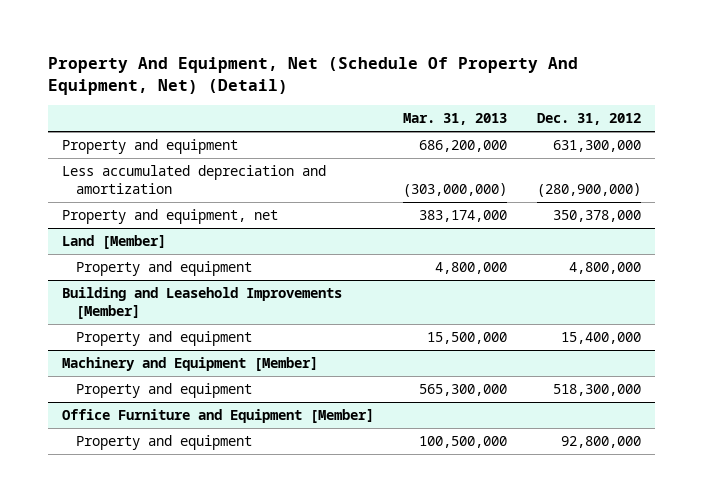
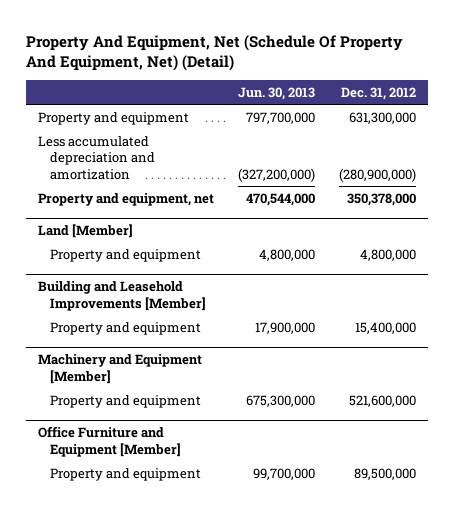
- | Mar. 31, 2013 | Dec. 31, 2012
+ | Jun. 30, 2013 | Dec. 31, 2012
@ Machinery and Equipment [Member]
- Property and equipment | 565,300,000 | 518,300,000
+ Property and equipment | 675,300,000 | 521,600,000
@ Office Furniture and Equipment [Member]
- Property and equipment | 100,500,000 | 92,800,000
+ Property and equipment | 99,700,000 | 89,500,000

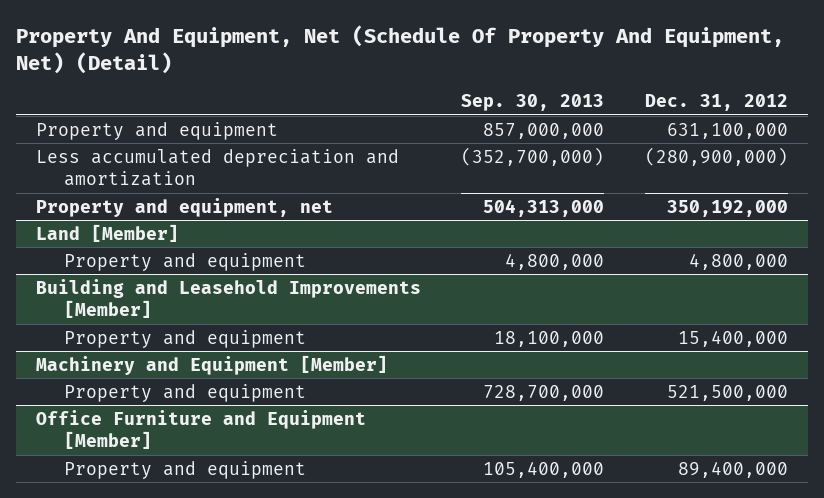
- | Jun. 30, 2013 | Dec. 31, 2012
+ | Sep. 30, 2013 | Dec. 31, 2012
- Property and equipment | 797,700,000 | 631,300,000
+ Property and equipment | 857,000,000 | 631,100,000
- Property and equipment, net | 470,544,000 | 350,378,000
+ Property and equipment, net | 504,313,000 | 350,192,000
@ Machinery and Equipment [Member]
- Property and equipment | 675,300,000 | 521,600,000
+ Property and equipment | 728,700,000 | 521,500,000
@ Office Furniture and Equipment [Member]
- Property and equipment | 99,700,000 | 89,500,000
+ Property and equipment | 105,400,000 | 89,400,000

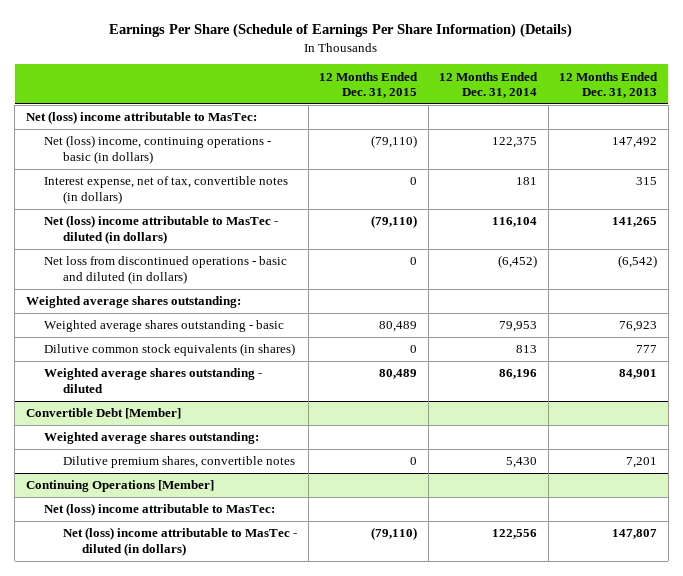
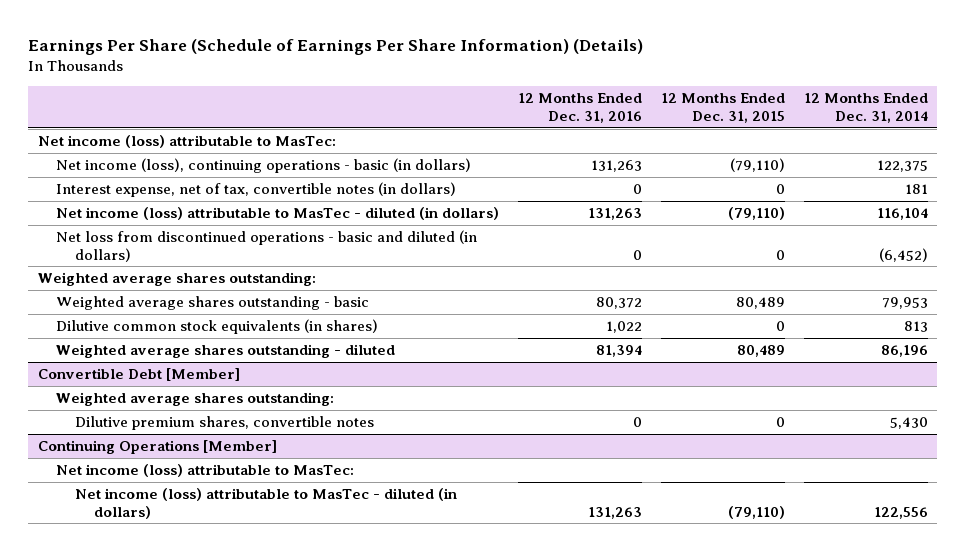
- | 12 Months Ended Dec. 31, 2015 | 12 Months Ended Dec. 31, 2014 | 12 Months Ended Dec. 31, 2013
+ | 12 Months Ended Dec. 31, 2016 | 12 Months Ended Dec. 31, 2015 | 12 Months Ended Dec. 31, 2014
- Net (loss) income attributable to MasTec:
- Net (loss) income, continuing operations - basic (in dollars) | (79,110) | 122,375 | 147,492
+ Net income (loss) attributable to MasTec:
+ Net income (loss), continuing operations - basic (in dollars) | 131,263 | (79,110) | 122,375
- Net (loss) income attributable to MasTec - diluted (in dollars) | (79,110) | 116,104 | 141,265
+ Net income (loss) attributable to MasTec - diluted (in dollars) | 131,263 | (79,110) | 116,104
@ Continuing Operations [Member]
- Net (loss) income attributable to MasTec:
- Net (loss) income attributable to MasTec - diluted (in dollars) | (79,110) | 122,556 | 147,807
+ Net income (loss) attributable to MasTec:
+ Net income (loss) attributable to MasTec - diluted (in dollars) | 131,263 | (79,110) | 122,556

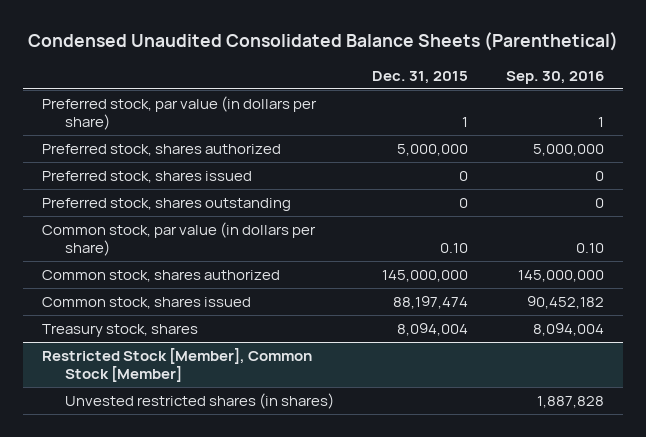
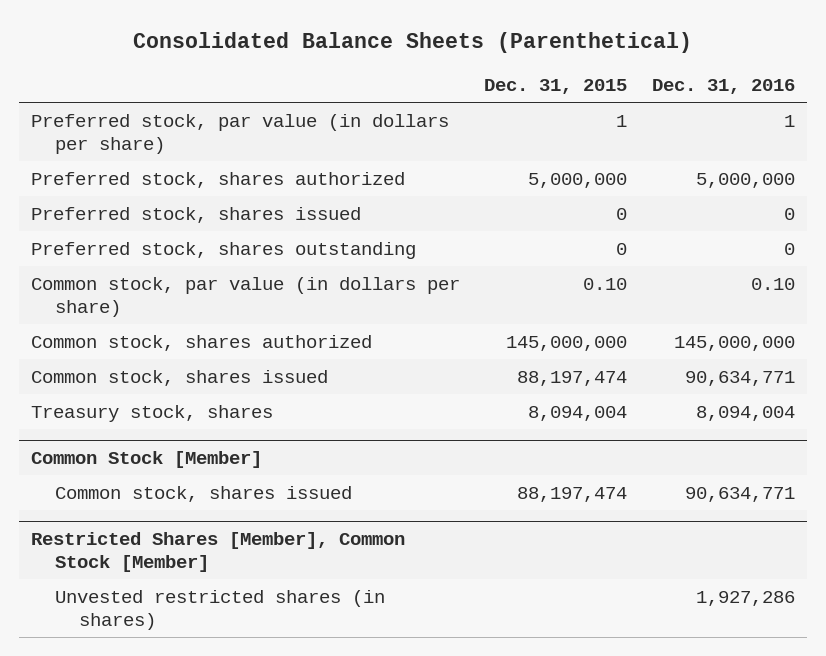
- Condensed Unaudited Consolidated Balance Sheets (Parenthetical)
+ Consolidated Balance Sheets (Parenthetical)
- | Dec. 31, 2015 | Sep. 30, 2016
+ | Dec. 31, 2015 | Dec. 31, 2016
- Restricted Stock [Member], Common Stock [Member]
+ Common Stock [Member]
+ Common stock, shares issued | 88,197,474 | 90,634,771
+ Restricted Shares [Member], Common Stock [Member]

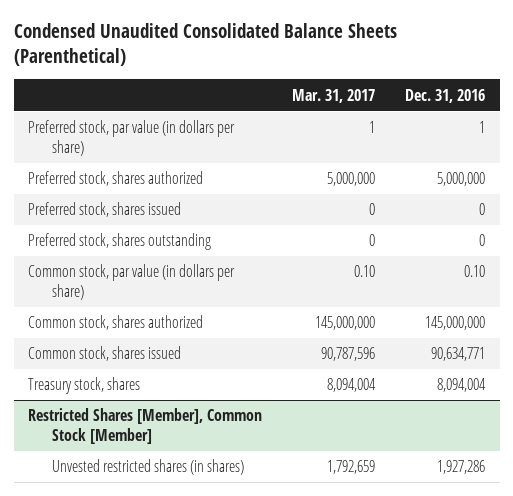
- Consolidated Balance Sheets (Parenthetical)
+ Condensed Unaudited Consolidated Balance Sheets (Parenthetical)
- | Dec. 31, 2015 | Dec. 31, 2016
+ | Mar. 31, 2017 | Dec. 31, 2016
- Common Stock [Member]
- Common stock, shares issued | 88,197,474 | 90,634,771

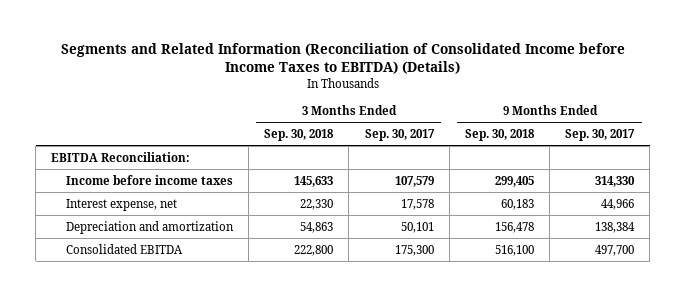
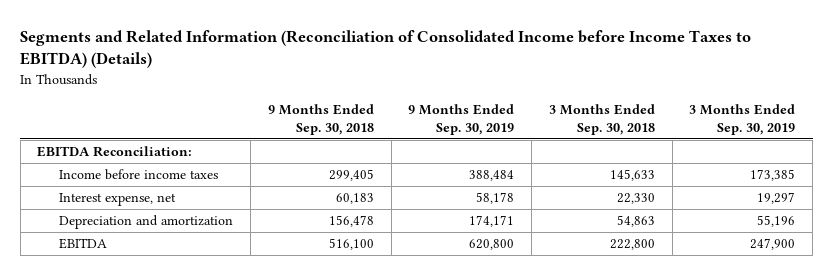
- | 3 Months Ended Sep. 30, 2018 | 3 Months Ended Sep. 30, 2017 | 9 Months Ended Sep. 30, 2018 | 9 Months Ended Sep. 30, 2017
+ | 9 Months Ended Sep. 30, 2018 | 9 Months Ended Sep. 30, 2019 | 3 Months Ended Sep. 30, 2018 | 3 Months Ended Sep. 30, 2019
- Consolidated EBITDA | 222,800 | 175,300 | 516,100 | 497,700
+ EBITDA | 516,100 | 620,800 | 222,800 | 247,900

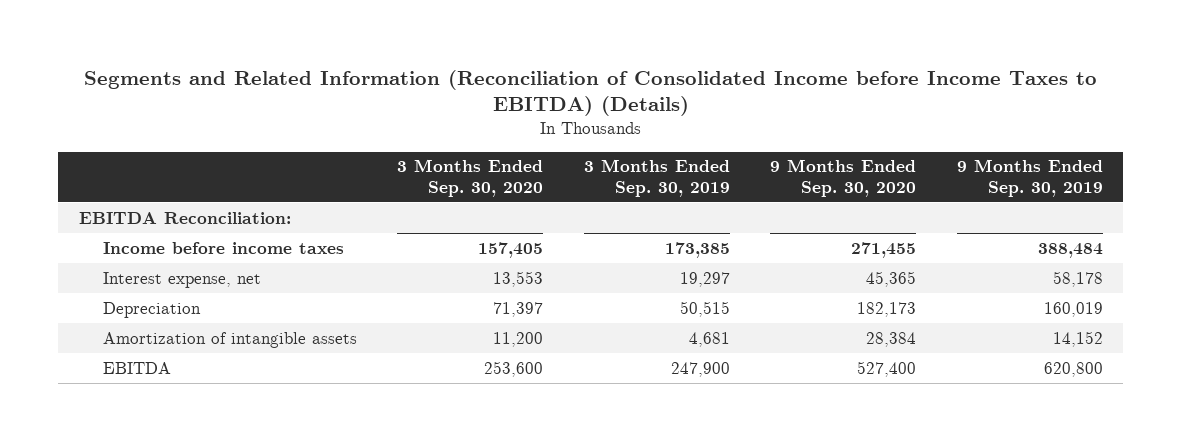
- | 9 Months Ended Sep. 30, 2018 | 9 Months Ended Sep. 30, 2019 | 3 Months Ended Sep. 30, 2018 | 3 Months Ended Sep. 30, 2019
+ | 3 Months Ended Sep. 30, 2020 | 3 Months Ended Sep. 30, 2019 | 9 Months Ended Sep. 30, 2020 | 9 Months Ended Sep. 30, 2019
- Depreciation and amortization | 156,478 | 174,171 | 54,863 | 55,196
+ Depreciation | 71,397 | 50,515 | 182,173 | 160,019
+ Amortization of intangible assets | 11,200 | 4,681 | 28,384 | 14,152

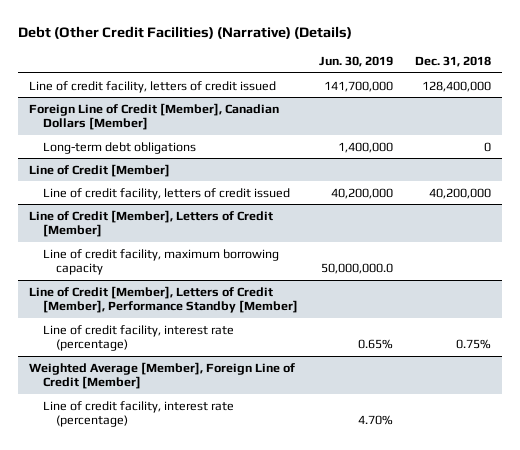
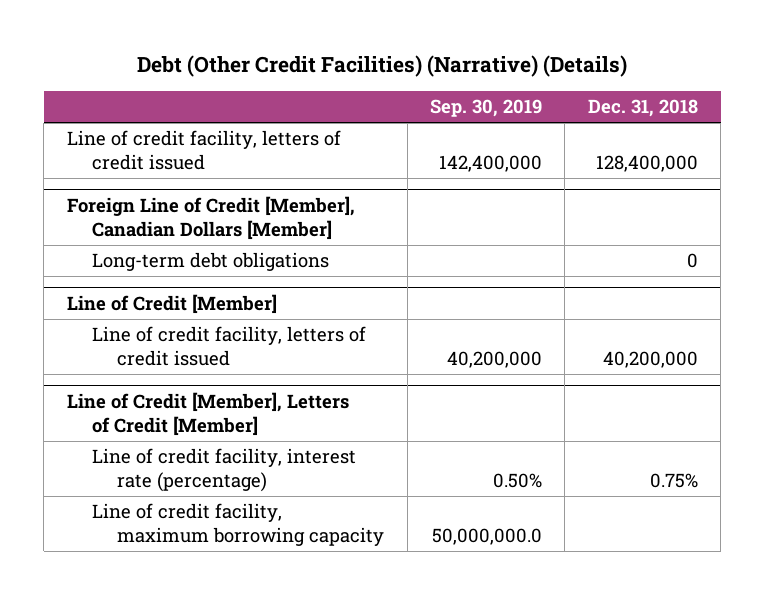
- | Jun. 30, 2019 | Dec. 31, 2018
+ | Sep. 30, 2019 | Dec. 31, 2018
- Line of Credit [Member], Letters of Credit [Member], Performance Standby [Member]
- Weighted Average [Member], Foreign Line of Credit [Member]
- Line of credit facility, interest rate (percentage) | 4.70% |
@ Line of Credit [Member], Letters of Credit [Member]
moved down: Line of credit facility, maximum borrowing capacity | 50,000,000.0 |

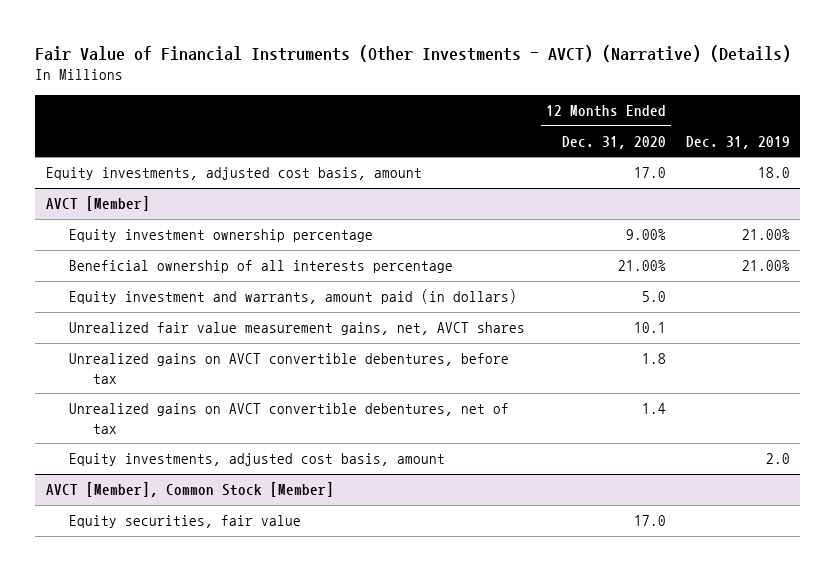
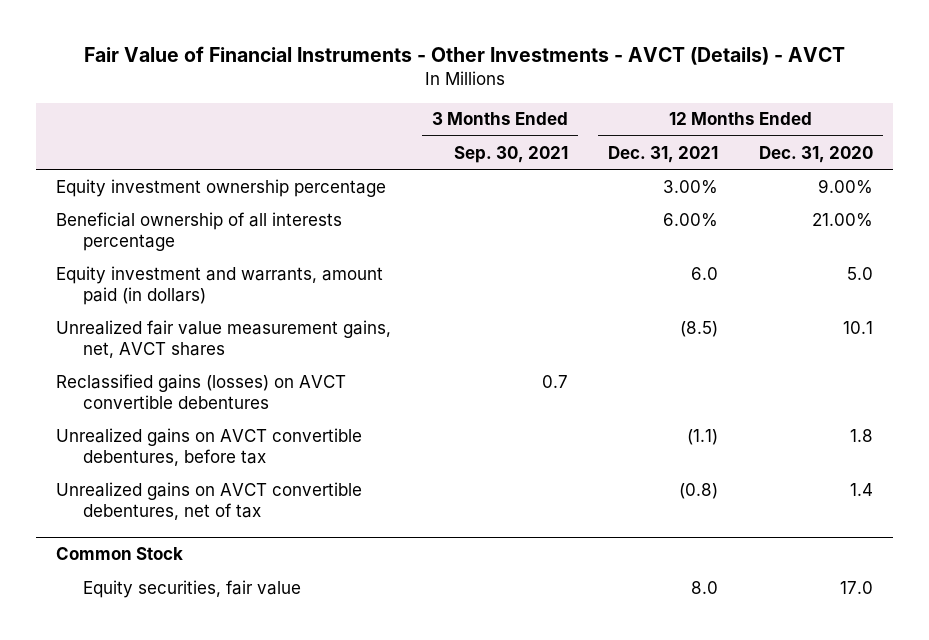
- Fair Value of Financial Instruments (Other Investments - AVCT) (Narrative) (Details)
+ Fair Value of Financial Instruments - Other Investments - AVCT (Details) - AVCT
- | 12 Months Ended Dec. 31, 2020 | Dec. 31, 2019
+ | 3 Months Ended Sep. 30, 2021 | 12 Months Ended Dec. 31, 2021 | 12 Months Ended Dec. 31, 2020
- Equity investments, adjusted cost basis, amount | 17.0 | 18.0
- AVCT [Member]
+ Reclassified gains (losses) on AVCT convertible debentures | 0.7 | |
- Equity investments, adjusted cost basis, amount | | 2.0
- AVCT [Member], Common Stock [Member]
+ Common Stock

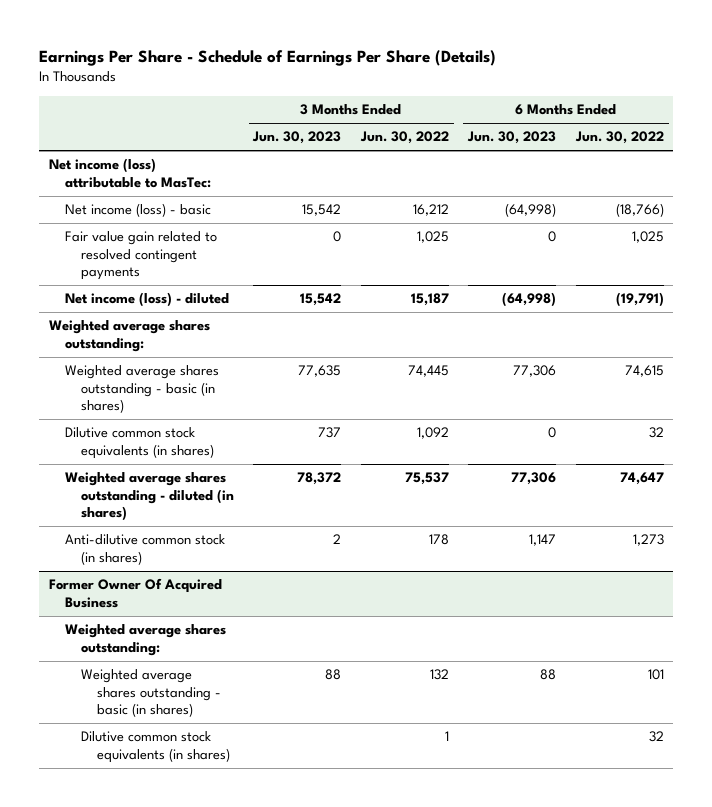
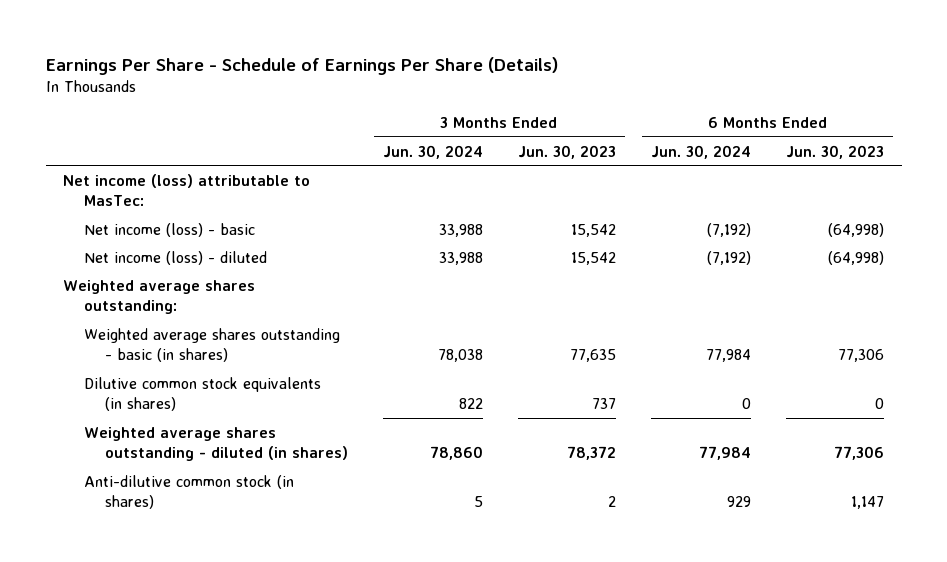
- | 3 Months Ended Jun. 30, 2023 | 3 Months Ended Jun. 30, 2022 | 6 Months Ended Jun. 30, 2023 | 6 Months Ended Jun. 30, 2022
+ | 3 Months Ended Jun. 30, 2024 | 3 Months Ended Jun. 30, 2023 | 6 Months Ended Jun. 30, 2024 | 6 Months Ended Jun. 30, 2023
- Fair value gain related to resolved contingent payments | 0 | 1,025 | 0 | 1,025
- Former Owner Of Acquired Business
- Weighted average shares outstanding:
- Weighted average shares outstanding - basic (in shares) | 88 | 132 | 88 | 101
- Dilutive common stock equivalents (in shares) | | 1 | | 32

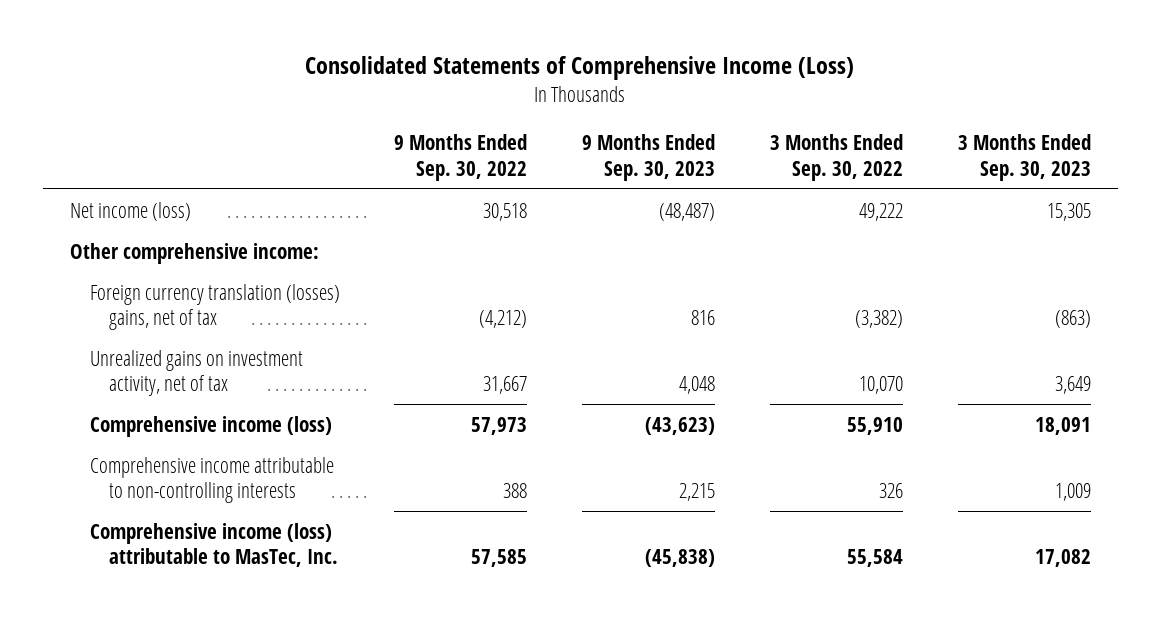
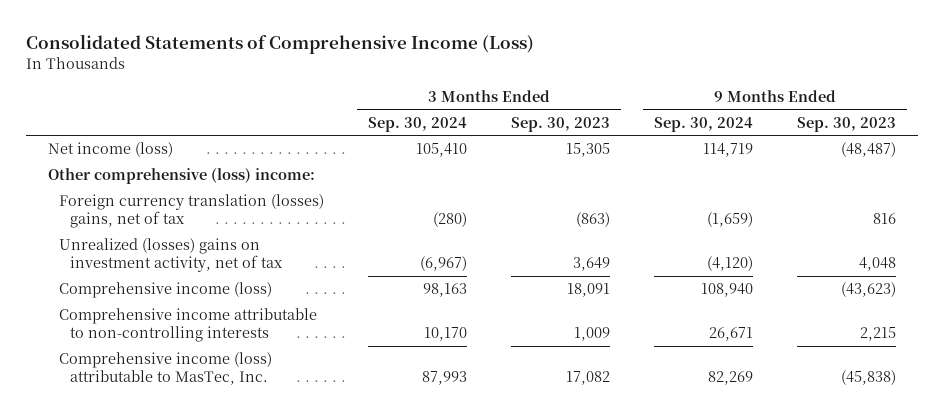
- | 9 Months Ended Sep. 30, 2022 | 9 Months Ended Sep. 30, 2023 | 3 Months Ended Sep. 30, 2022 | 3 Months Ended Sep. 30, 2023
+ | 3 Months Ended Sep. 30, 2024 | 3 Months Ended Sep. 30, 2023 | 9 Months Ended Sep. 30, 2024 | 9 Months Ended Sep. 30, 2023
- Other comprehensive income:
+ Other comprehensive (loss) income:
- Unrealized gains on investment activity, net of tax | 31,667 | 4,048 | 10,070 | 3,649
+ Unrealized (losses) gains on investment activity, net of tax | (6,967) | 3,649 | (4,120) | 4,048

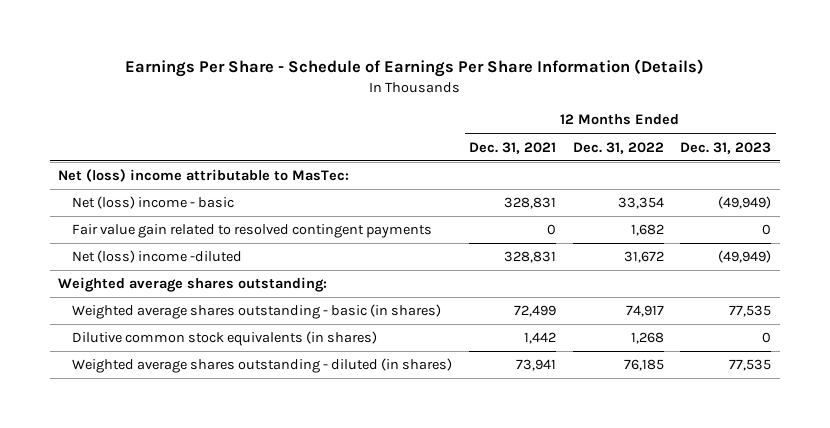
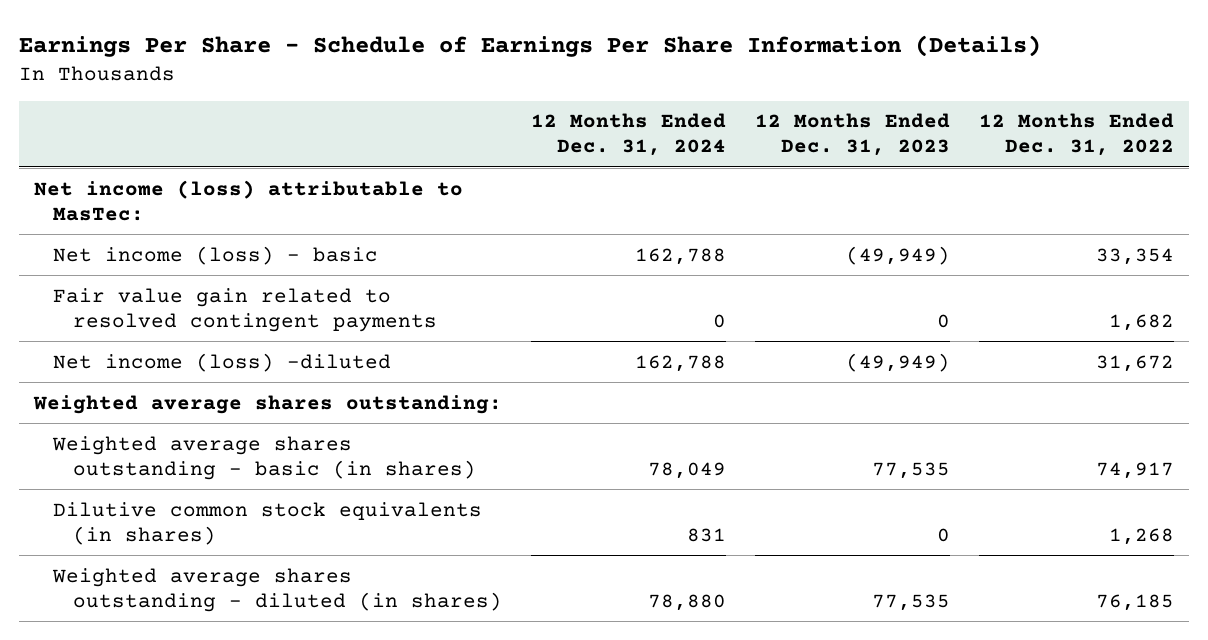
- | 12 Months Ended Dec. 31, 2021 | 12 Months Ended Dec. 31, 2022 | 12 Months Ended Dec. 31, 2023
+ | 12 Months Ended Dec. 31, 2024 | 12 Months Ended Dec. 31, 2023 | 12 Months Ended Dec. 31, 2022
- Net (loss) income attributable to MasTec:
- Net (loss) income - basic | 328,831 | 33,354 | (49,949)
+ Net income (loss) attributable to MasTec:
+ Net income (loss) - basic | 162,788 | (49,949) | 33,354
- Net (loss) income -diluted | 328,831 | 31,672 | (49,949)
+ Net income (loss) -diluted | 162,788 | (49,949) | 31,672

